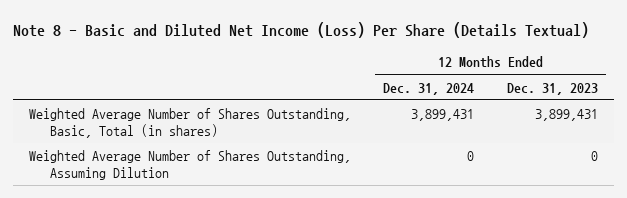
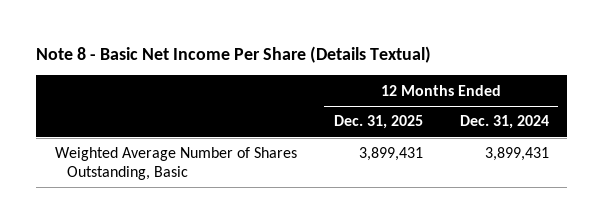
- Note 8 - Basic and Diluted Net Income (Loss) Per Share (Details Textual)
+ Note 8 - Basic Net Income Per Share (Details Textual)
- | 12 Months Ended Dec. 31, 2024 | 12 Months Ended Dec. 31, 2023
+ | 12 Months Ended Dec. 31, 2025 | 12 Months Ended Dec. 31, 2024
- Weighted Average Number of Shares Outstanding, Basic, Total (in shares) | 3,899,431 | 3,899,431
- Weighted Average Number of Shares Outstanding, Assuming Dilution | 0 | 0
+ Weighted Average Number of Shares Outstanding, Basic | 3,899,431 | 3,899,431

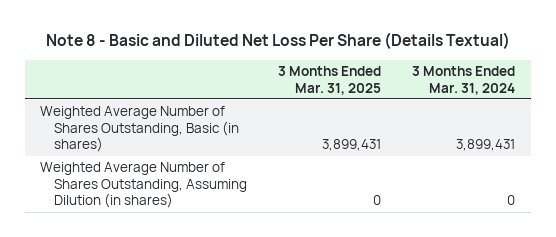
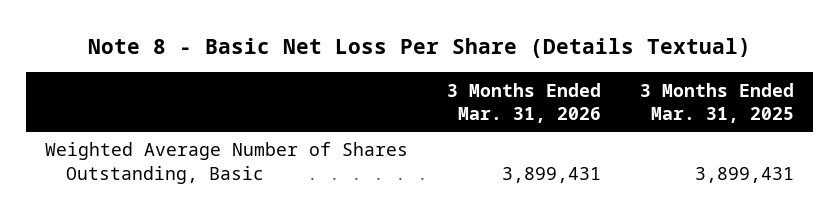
- Note 8 - Basic and Diluted Net Loss Per Share (Details Textual)
+ Note 8 - Basic Net Loss Per Share (Details Textual)
- | 3 Months Ended Mar. 31, 2025 | 3 Months Ended Mar. 31, 2024
+ | 3 Months Ended Mar. 31, 2026 | 3 Months Ended Mar. 31, 2025
- Weighted Average Number of Shares Outstanding, Basic (in shares) | 3,899,431 | 3,899,431
- Weighted Average Number of Shares Outstanding, Assuming Dilution (in shares) | 0 | 0
+ Weighted Average Number of Shares Outstanding, Basic | 3,899,431 | 3,899,431

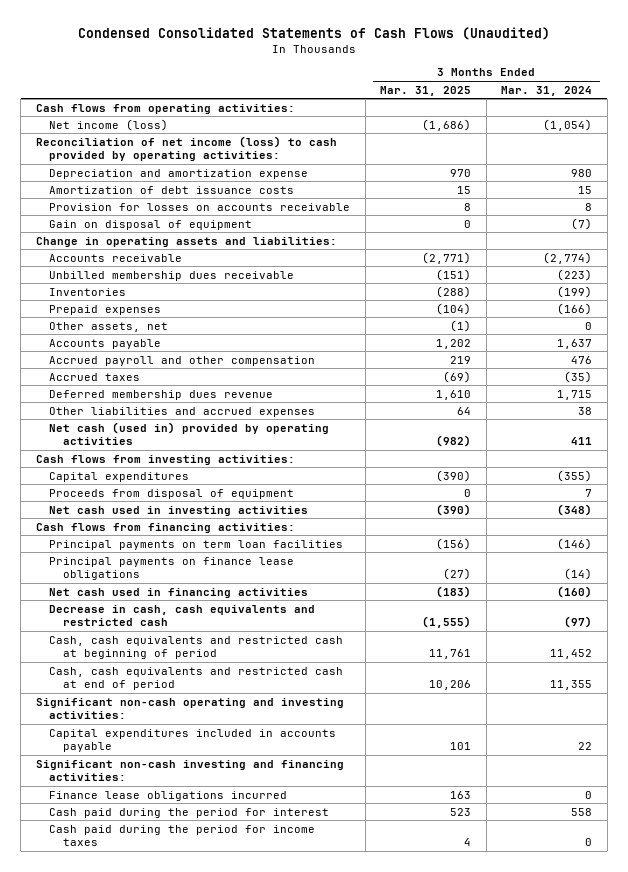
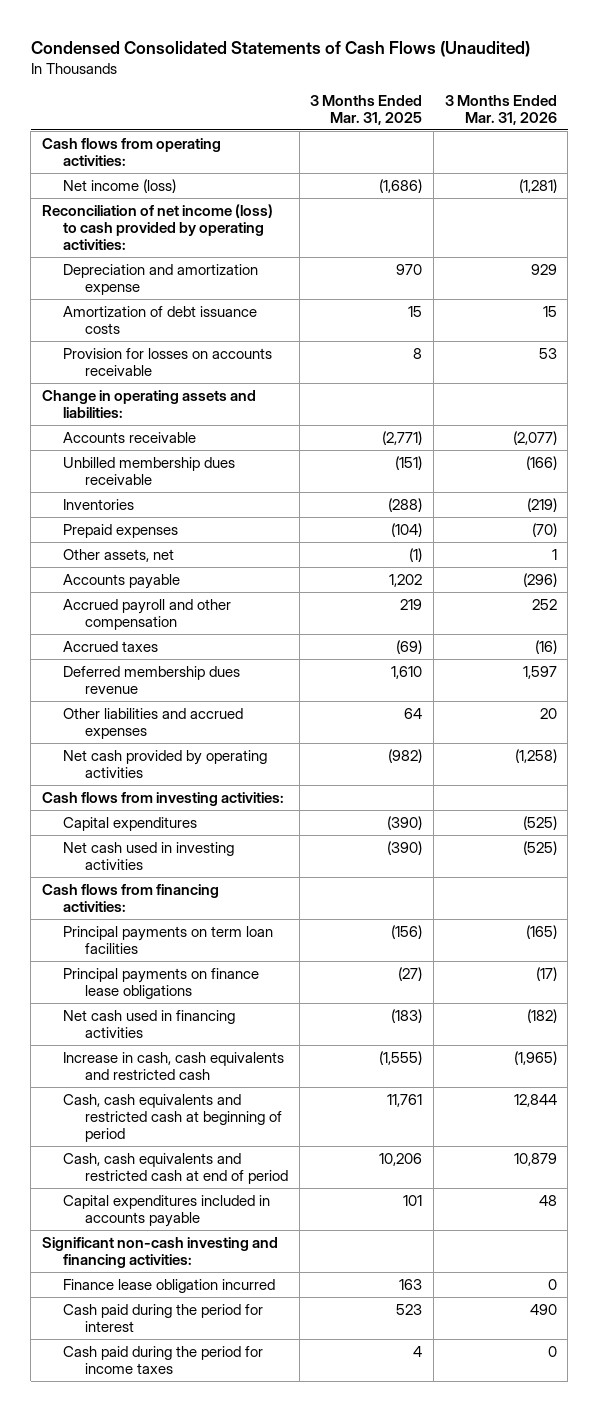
- | 3 Months Ended Mar. 31, 2025 | 3 Months Ended Mar. 31, 2024
+ | 3 Months Ended Mar. 31, 2025 | 3 Months Ended Mar. 31, 2026
- Gain on disposal of equipment | 0 | (7)
- Net cash (used in) provided by operating activities | (982) | 411
+ Net cash provided by operating activities | (982) | (1,258)
- Proceeds from disposal of equipment | 0 | 7
- Decrease in cash, cash equivalents and restricted cash | (1,555) | (97)
+ Increase in cash, cash equivalents and restricted cash | (1,555) | (1,965)
- Significant non-cash operating and investing activities:
- Finance lease obligations incurred | 163 | 0
+ Finance lease obligation incurred | 163 | 0

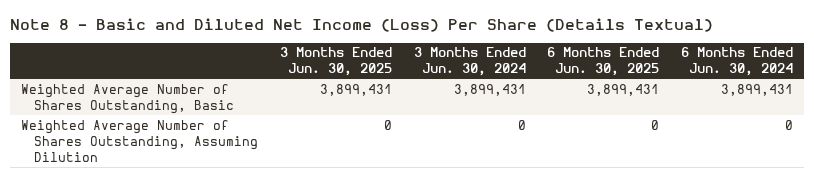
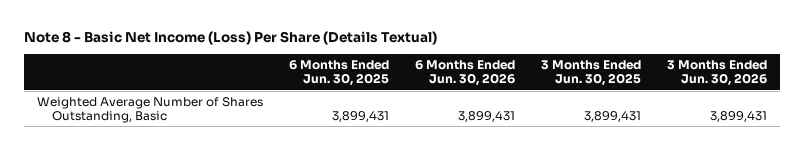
- Note 8 - Basic and Diluted Net Income (Loss) Per Share (Details Textual)
+ Note 8 - Basic Net Income (Loss) Per Share (Details Textual)
- | 3 Months Ended Jun. 30, 2025 | 3 Months Ended Jun. 30, 2024 | 6 Months Ended Jun. 30, 2025 | 6 Months Ended Jun. 30, 2024
+ | 6 Months Ended Jun. 30, 2025 | 6 Months Ended Jun. 30, 2026 | 3 Months Ended Jun. 30, 2025 | 3 Months Ended Jun. 30, 2026
- Weighted Average Number of Shares Outstanding, Assuming Dilution | 0 | 0 | 0 | 0

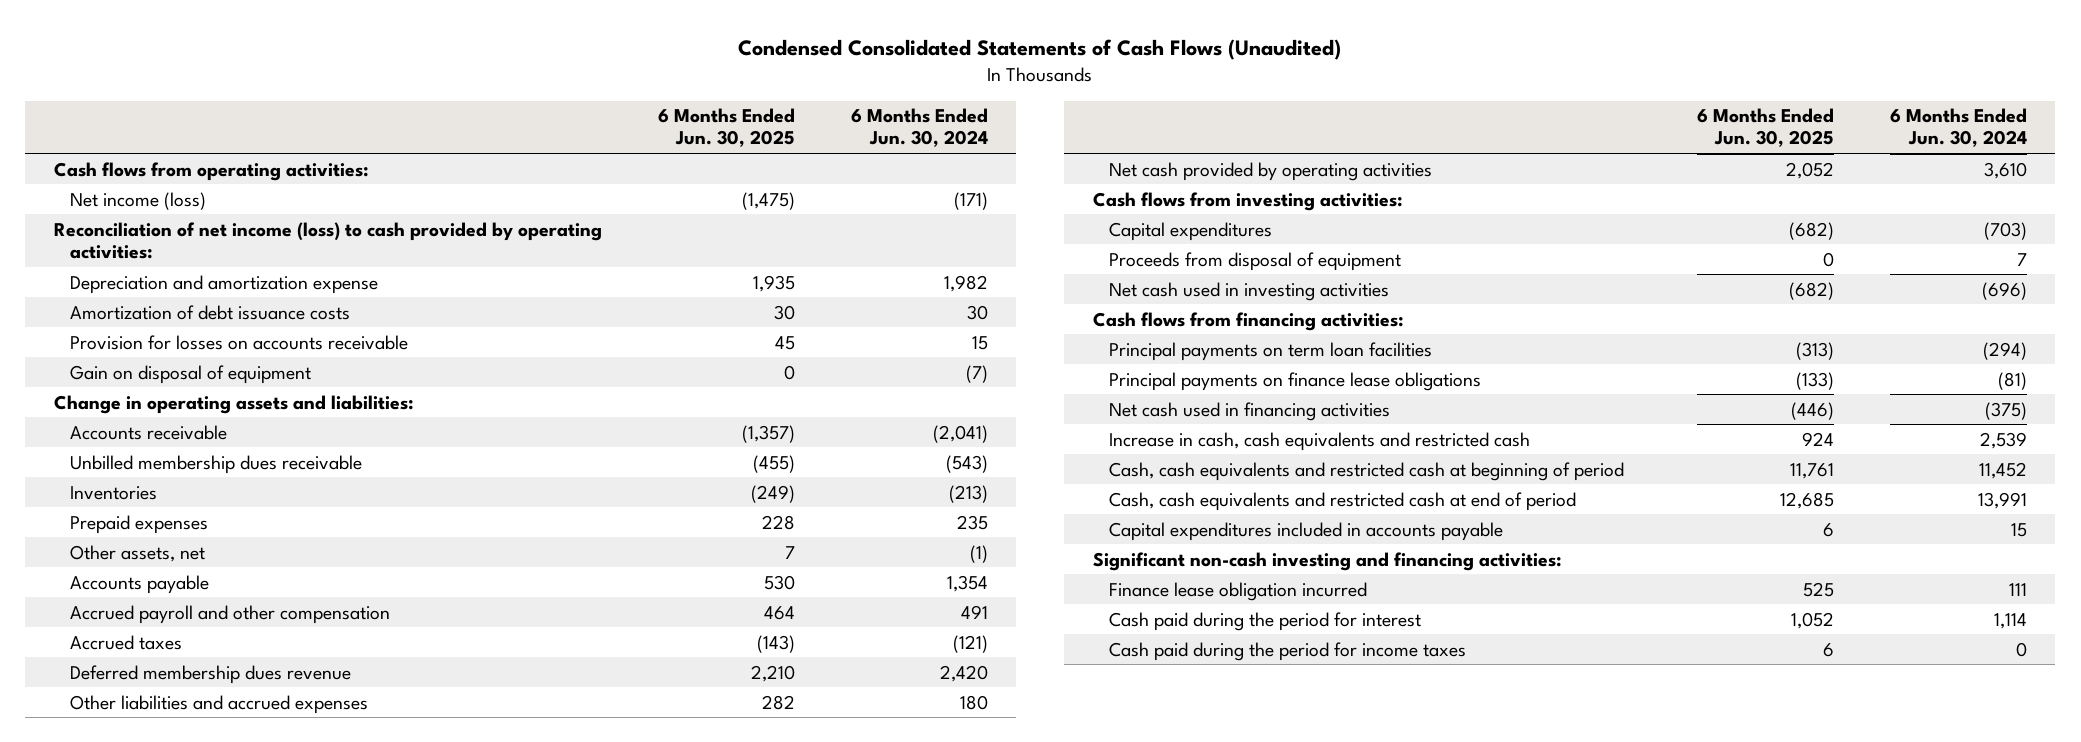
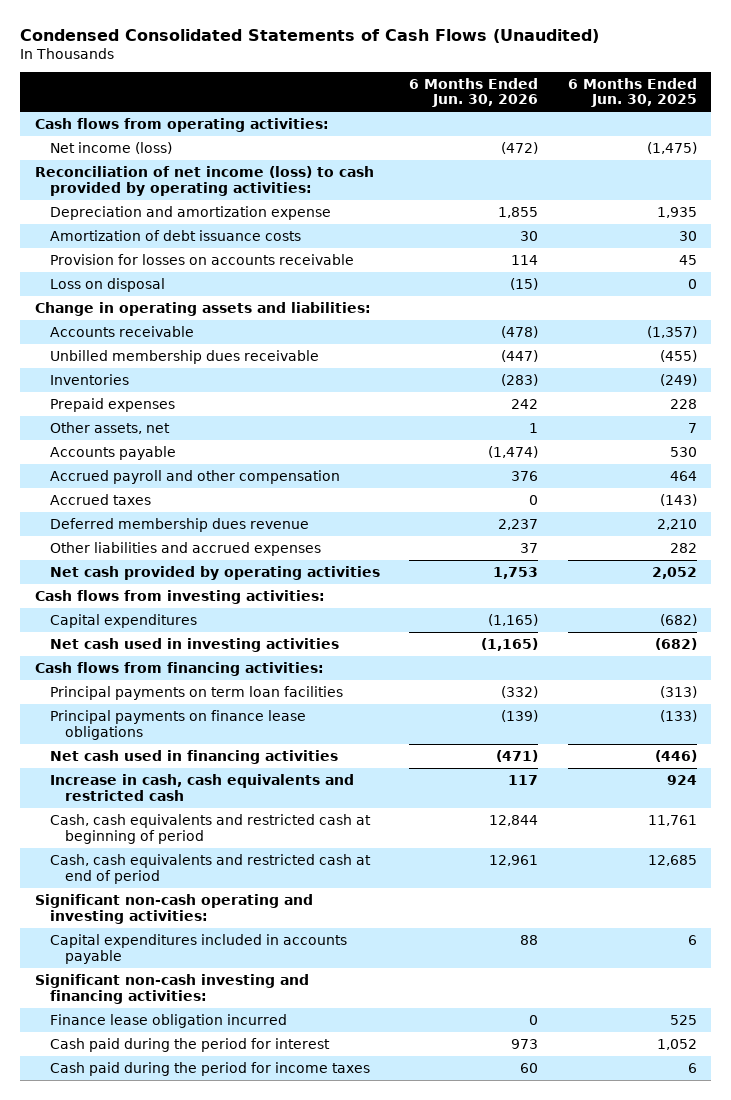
- | 6 Months Ended Jun. 30, 2025 | 6 Months Ended Jun. 30, 2024
+ | 6 Months Ended Jun. 30, 2026 | 6 Months Ended Jun. 30, 2025
- Gain on disposal of equipment | 0 | (7)
+ Loss on disposal | (15) | 0
- Proceeds from disposal of equipment | 0 | 7
+ Significant non-cash operating and investing activities:

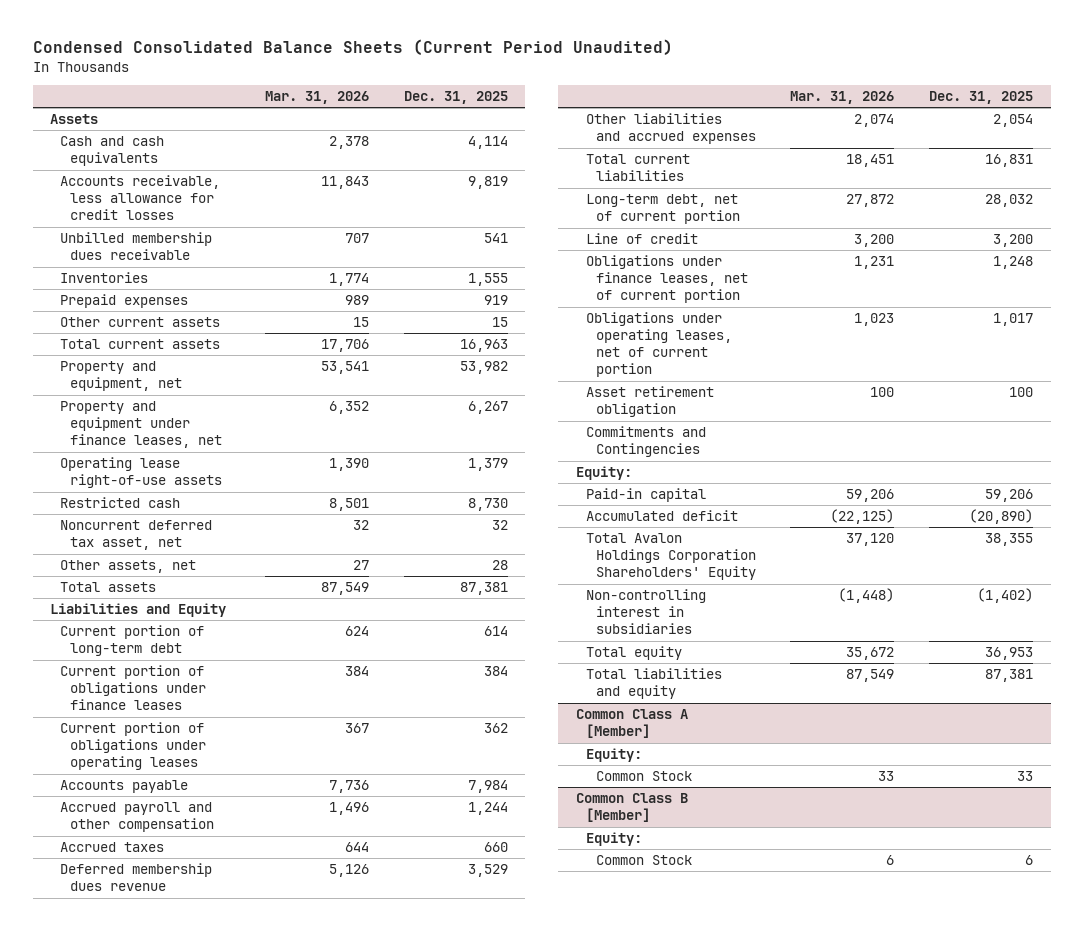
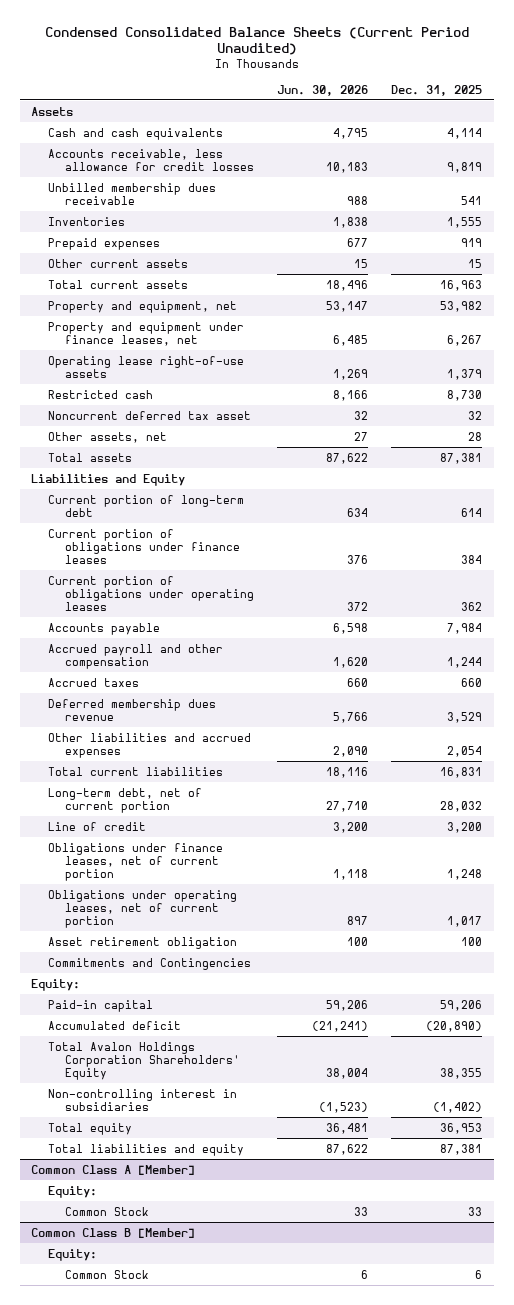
- | Mar. 31, 2026 | Dec. 31, 2025
+ | Jun. 30, 2026 | Dec. 31, 2025
- Noncurrent deferred tax asset, net | 32 | 32
+ Noncurrent deferred tax asset | 32 | 32

